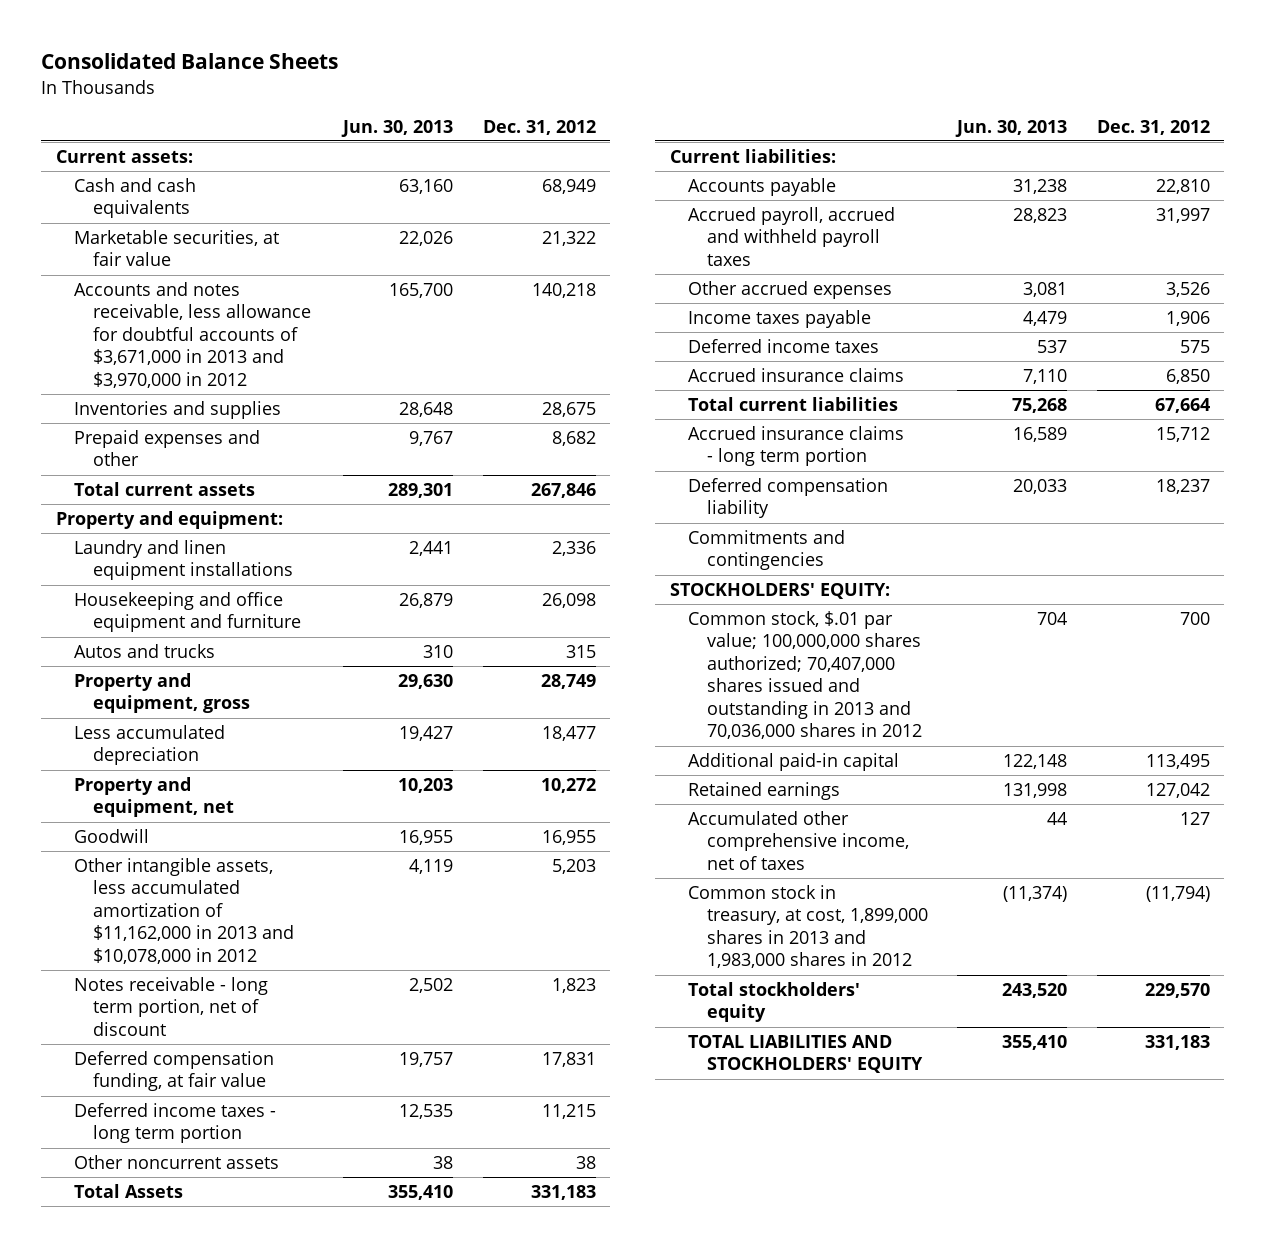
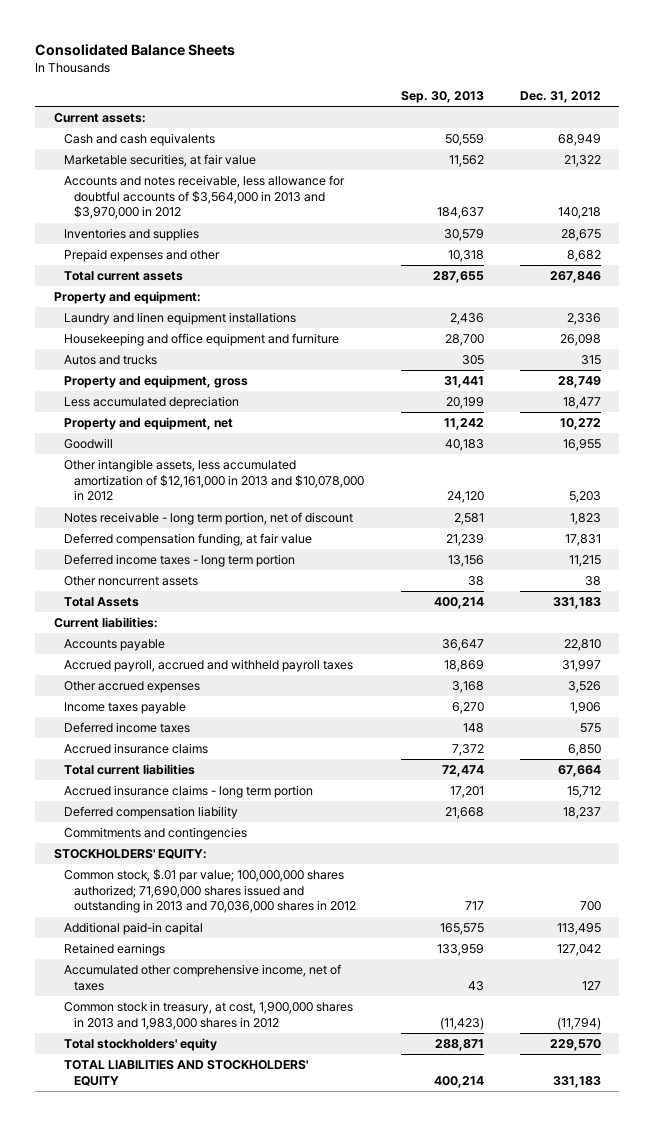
- | Jun. 30, 2013 | Dec. 31, 2012
+ | Sep. 30, 2013 | Dec. 31, 2012
- Accounts and notes receivable, less allowance for doubtful accounts of $3,671,000 in 2013 and $3,970,000 in 2012 | 165,700 | 140,218
+ Accounts and notes receivable, less allowance for doubtful accounts of $3,564,000 in 2013 and $3,970,000 in 2012 | 184,637 | 140,218
- Other intangible assets, less accumulated amortization of $11,162,000 in 2013 and $10,078,000 in 2012 | 4,119 | 5,203
+ Other intangible assets, less accumulated amortization of $12,161,000 in 2013 and $10,078,000 in 2012 | 24,120 | 5,203
- Common stock, $.01 par value; 100,000,000 shares authorized; 70,407,000 shares issued and outstanding in 2013 and 70,036,000 shares in 2012 | 704 | 700
+ Common stock, $.01 par value; 100,000,000 shares authorized; 71,690,000 shares issued and outstanding in 2013 and 70,036,000 shares in 2012 | 717 | 700
- Common stock in treasury, at cost, 1,899,000 shares in 2013 and 1,983,000 shares in 2012 | (11,374) | (11,794)
+ Common stock in treasury, at cost, 1,900,000 shares in 2013 and 1,983,000 shares in 2012 | (11,423) | (11,794)

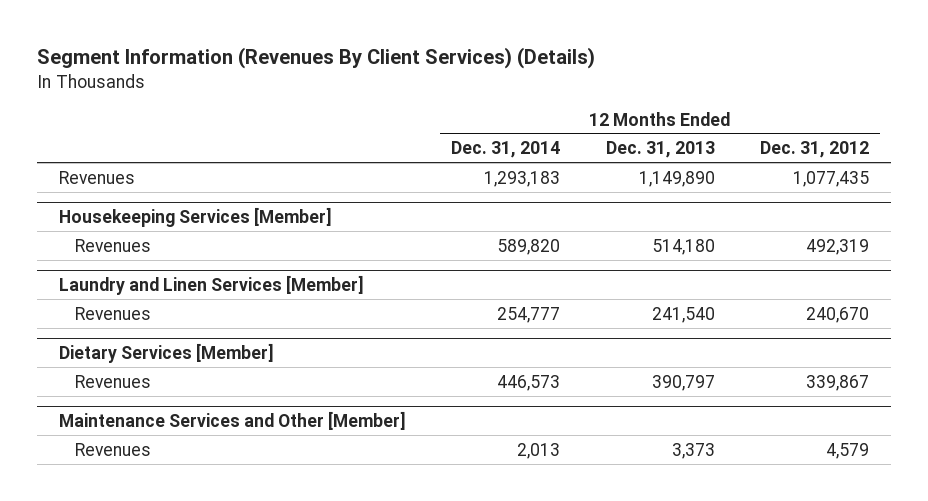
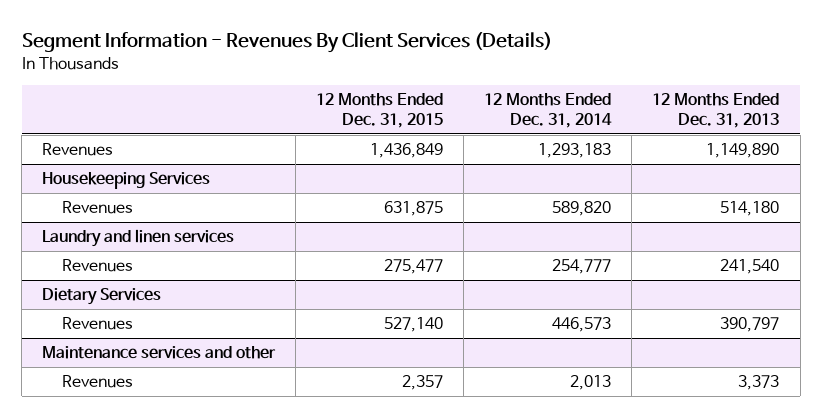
- Segment Information (Revenues By Client Services) (Details)
+ Segment Information - Revenues By Client Services (Details)
- | 12 Months Ended Dec. 31, 2014 | 12 Months Ended Dec. 31, 2013 | 12 Months Ended Dec. 31, 2012
+ | 12 Months Ended Dec. 31, 2015 | 12 Months Ended Dec. 31, 2014 | 12 Months Ended Dec. 31, 2013
- Housekeeping Services [Member]
+ Housekeeping Services
- Laundry and Linen Services [Member]
+ Laundry and linen services
- Dietary Services [Member]
+ Dietary Services
- Maintenance Services and Other [Member]
+ Maintenance services and other

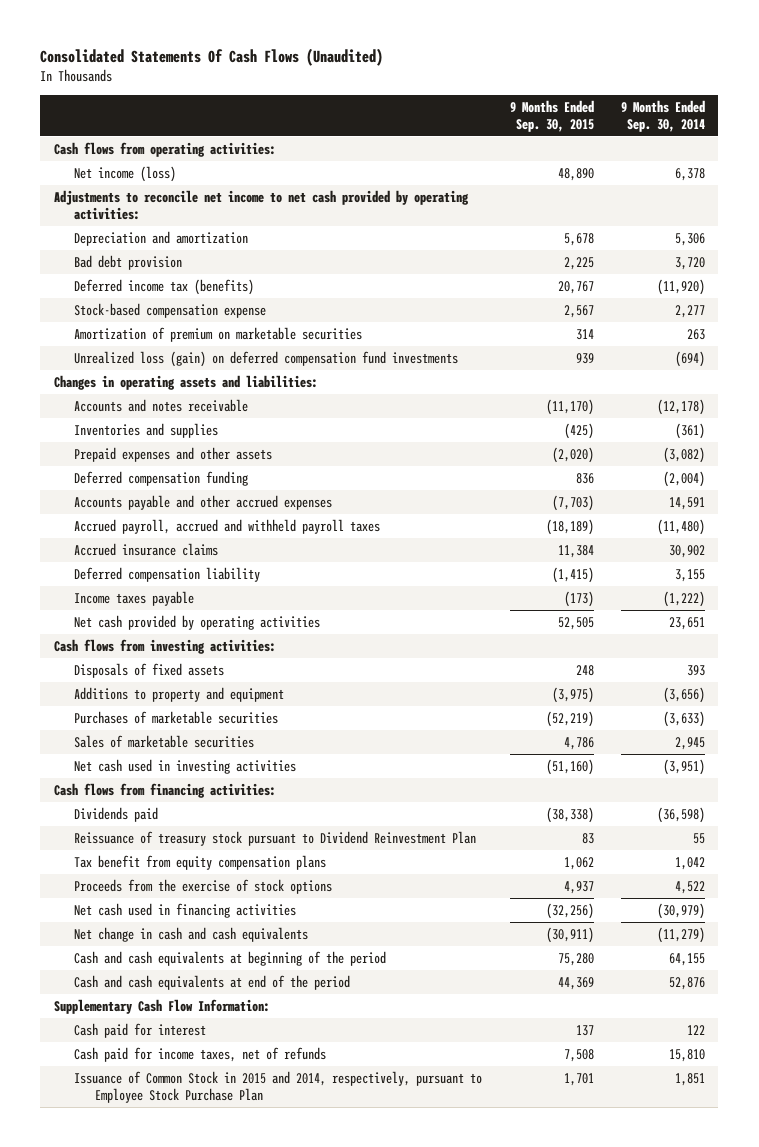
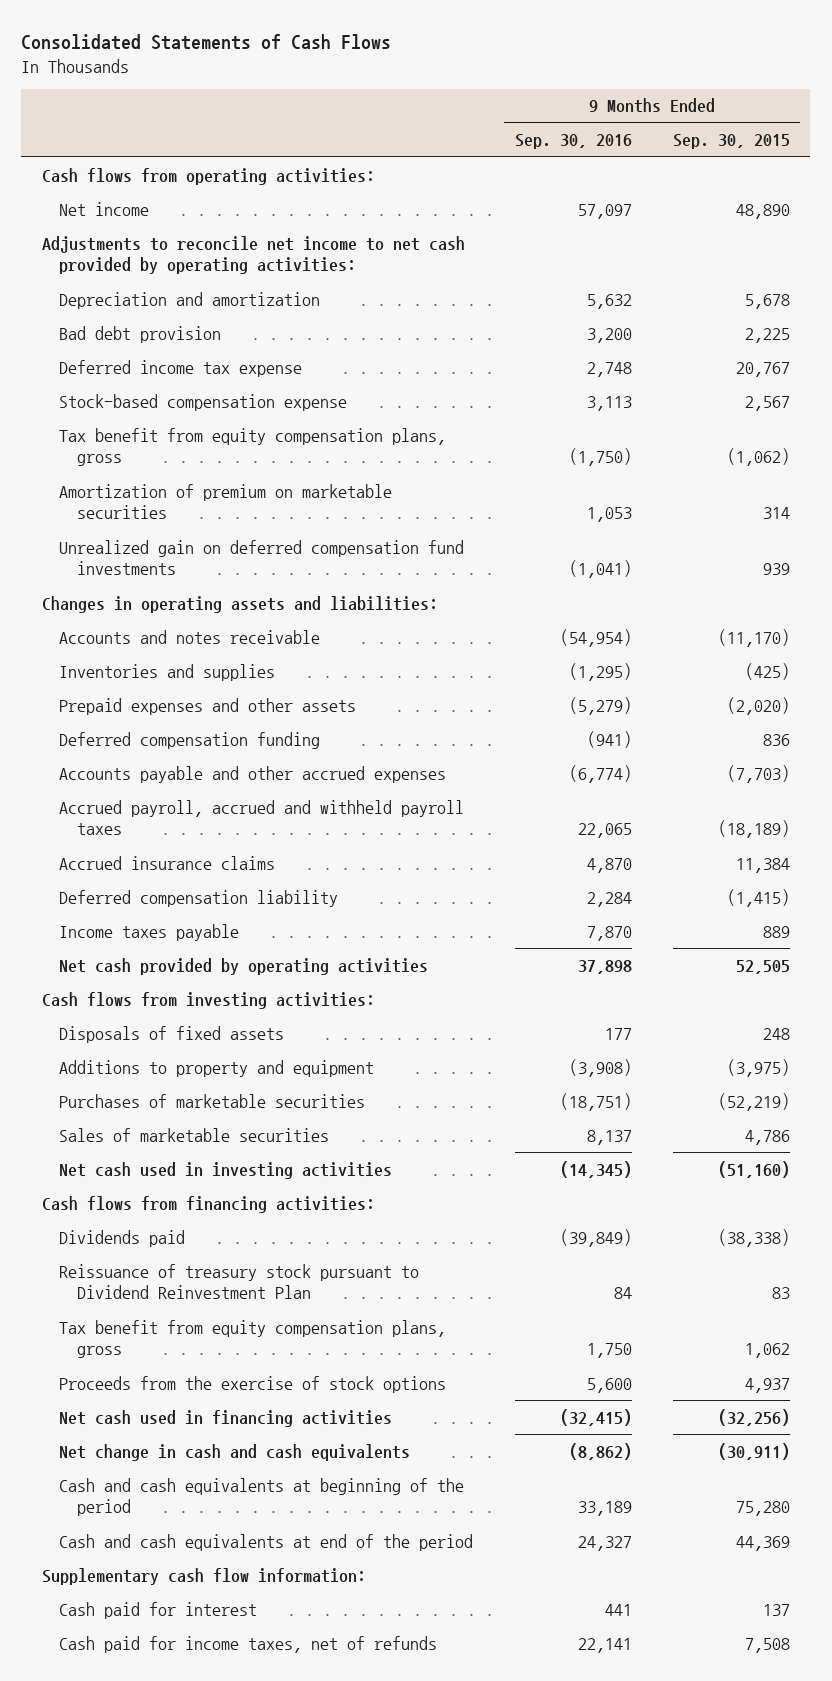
- Consolidated Statements Of Cash Flows (Unaudited)
+ Consolidated Statements of Cash Flows
- | 9 Months Ended Sep. 30, 2015 | 9 Months Ended Sep. 30, 2014
+ | 9 Months Ended Sep. 30, 2016 | 9 Months Ended Sep. 30, 2015
- Net income (loss) | 48,890 | 6,378
+ Net income | 57,097 | 48,890
- Deferred income tax (benefits) | 20,767 | (11,920)
+ Deferred income tax expense | 2,748 | 20,767
+ Tax benefit from equity compensation plans, gross | (1,750) | (1,062)
- Unrealized loss (gain) on deferred compensation fund investments | 939 | (694)
+ Unrealized gain on deferred compensation fund investments | (1,041) | 939
- Income taxes payable | (173) | (1,222)
+ Income taxes payable | 7,870 | 889
- Tax benefit from equity compensation plans | 1,062 | 1,042
+ Tax benefit from equity compensation plans, gross | 1,750 | 1,062
- Supplementary Cash Flow Information:
+ Supplementary cash flow information:
- Issuance of Common Stock in 2015 and 2014, respectively, pursuant to Employee Stock Purchase Plan | 1,701 | 1,851

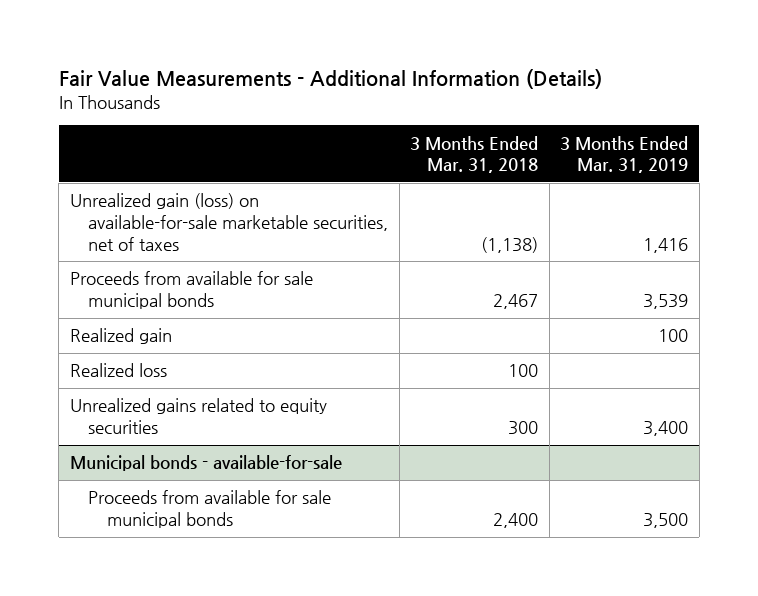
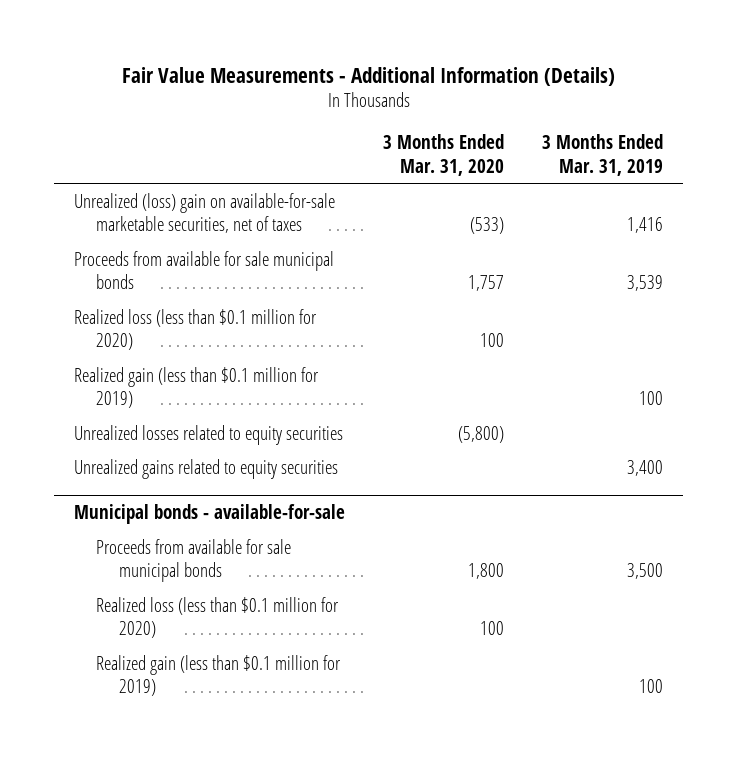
- | 3 Months Ended Mar. 31, 2018 | 3 Months Ended Mar. 31, 2019
+ | 3 Months Ended Mar. 31, 2020 | 3 Months Ended Mar. 31, 2019
- Unrealized gain (loss) on available-for-sale marketable securities, net of taxes | (1,138) | 1,416
+ Unrealized (loss) gain on available-for-sale marketable securities, net of taxes | (533) | 1,416
- Realized gain | | 100
- Realized loss | 100 |
+ Realized loss (less than $0.1 million for 2020) | 100 |
+ Realized gain (less than $0.1 million for 2019) | | 100
+ Unrealized losses related to equity securities | (5,800) |
@ Municipal bonds - available-for-sale
+ Realized loss (less than $0.1 million for 2020) | 100 |
+ Realized gain (less than $0.1 million for 2019) | | 100

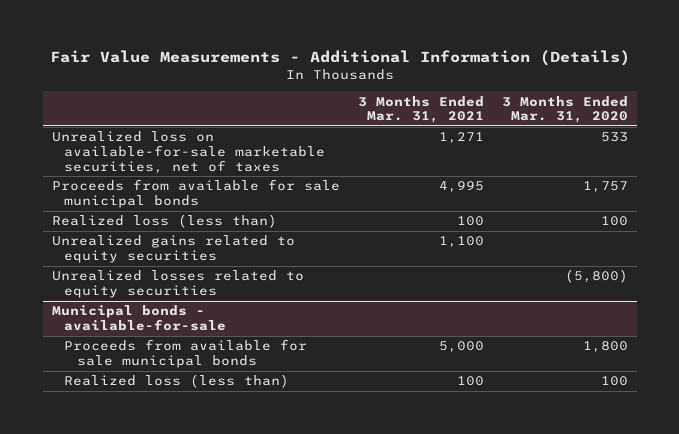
- | 3 Months Ended Mar. 31, 2020 | 3 Months Ended Mar. 31, 2019
+ | 3 Months Ended Mar. 31, 2021 | 3 Months Ended Mar. 31, 2020
- Unrealized (loss) gain on available-for-sale marketable securities, net of taxes | (533) | 1,416
+ Unrealized loss on available-for-sale marketable securities, net of taxes | 1,271 | 533
- Realized loss (less than $0.1 million for 2020) | 100 |
- Realized gain (less than $0.1 million for 2019) | | 100
+ Realized loss (less than) | 100 | 100
moved down: Unrealized losses related to equity securities | | (5,800)
@ Municipal bonds - available-for-sale
- Realized loss (less than $0.1 million for 2020) | 100 |
- Realized gain (less than $0.1 million for 2019) | | 100
+ Realized loss (less than) | 100 | 100

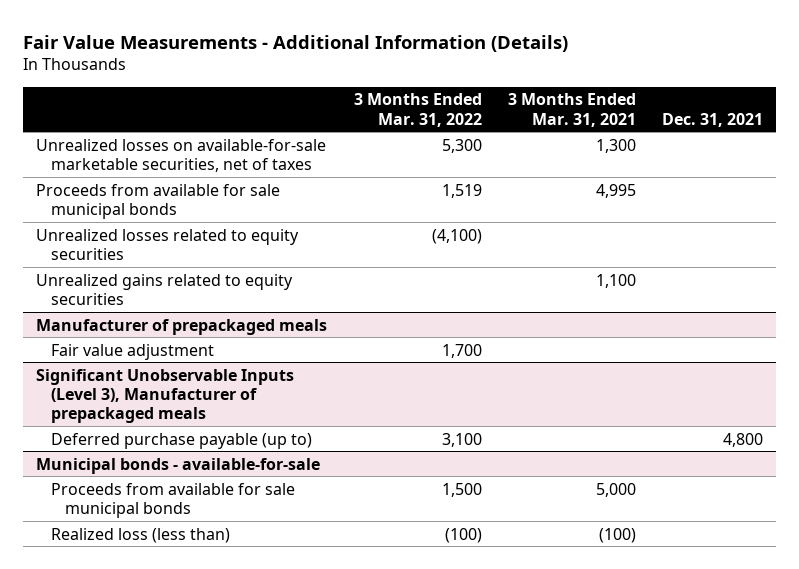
- | 3 Months Ended Mar. 31, 2021 | 3 Months Ended Mar. 31, 2020
+ | 3 Months Ended Mar. 31, 2022 | 3 Months Ended Mar. 31, 2021 | Dec. 31, 2021
- Unrealized loss on available-for-sale marketable securities, net of taxes | 1,271 | 533
+ Unrealized losses on available-for-sale marketable securities, net of taxes | 5,300 | 1,300 |
- Realized loss (less than) | 100 | 100
moved down: Unrealized gains related to equity securities | | 1,100 |
+ Manufacturer of prepackaged meals
+ Fair value adjustment | 1,700 | |
+ Significant Unobservable Inputs (Level 3), Manufacturer of prepackaged meals
+ Deferred purchase payable (up to) | 3,100 | | 4,800
@ Municipal bonds - available-for-sale
- Realized loss (less than) | 100 | 100
+ Realized loss (less than) | (100) | (100) |

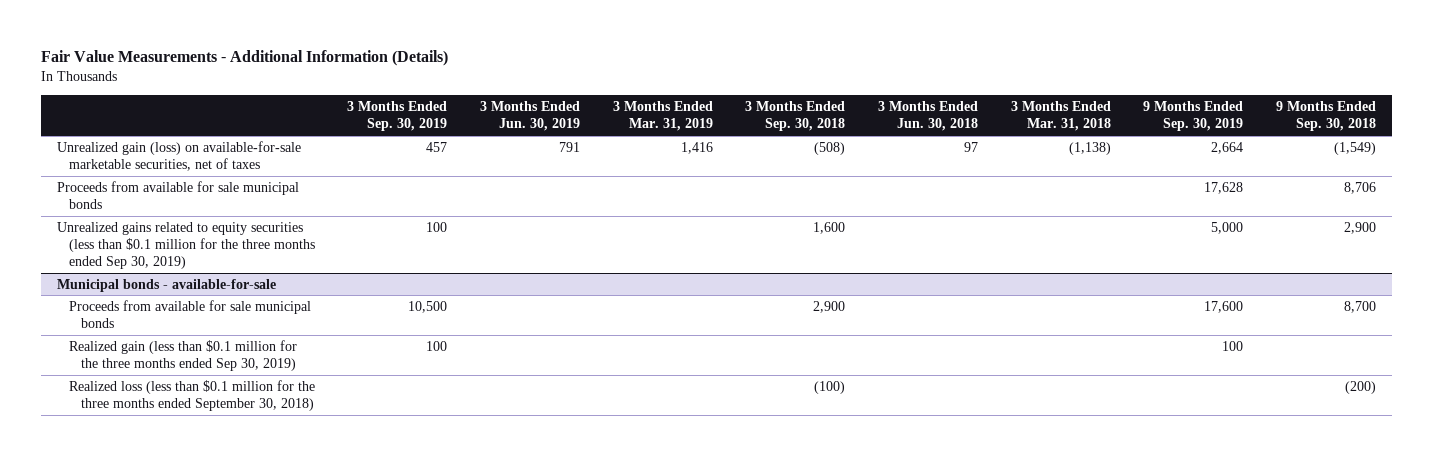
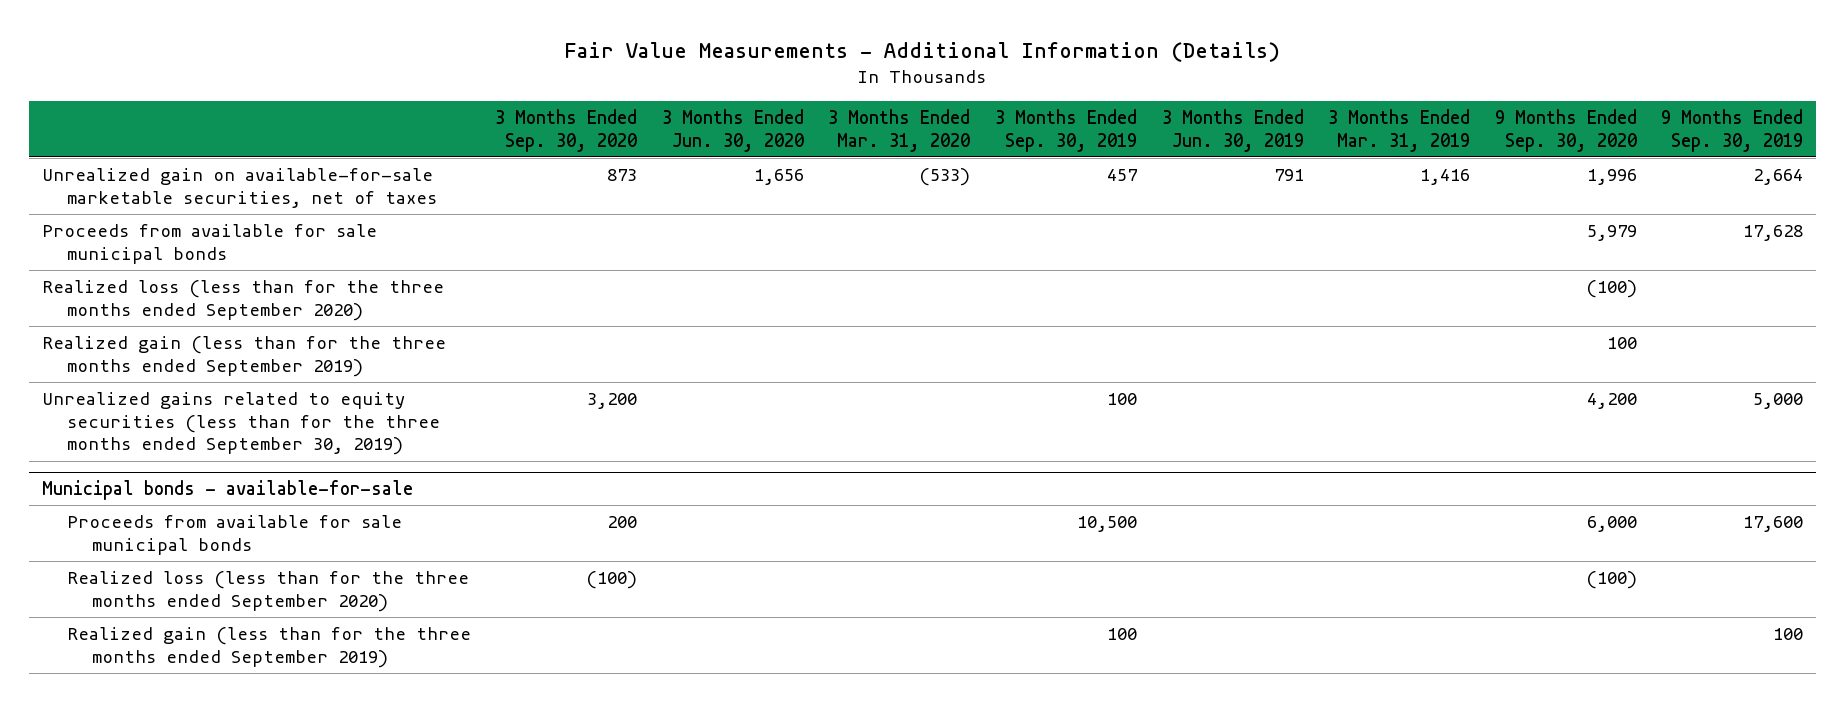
- | 3 Months Ended Sep. 30, 2019 | 3 Months Ended Jun. 30, 2019 | 3 Months Ended Mar. 31, 2019 | 3 Months Ended Sep. 30, 2018 | 3 Months Ended Jun. 30, 2018 | 3 Months Ended Mar. 31, 2018 | 9 Months Ended Sep. 30, 2019 | 9 Months Ended Sep. 30, 2018
+ | 3 Months Ended Sep. 30, 2020 | 3 Months Ended Jun. 30, 2020 | 3 Months Ended Mar. 31, 2020 | 3 Months Ended Sep. 30, 2019 | 3 Months Ended Jun. 30, 2019 | 3 Months Ended Mar. 31, 2019 | 9 Months Ended Sep. 30, 2020 | 9 Months Ended Sep. 30, 2019
- Unrealized gain (loss) on available-for-sale marketable securities, net of taxes | 457 | 791 | 1,416 | (508) | 97 | (1,138) | 2,664 | (1,549)
+ Unrealized gain on available-for-sale marketable securities, net of taxes | 873 | 1,656 | (533) | 457 | 791 | 1,416 | 1,996 | 2,664
- Unrealized gains related to equity securities (less than $0.1 million for the three months ended Sep 30, 2019) | 100 | | | 1,600 | | | 5,000 | 2,900
+ Realized loss (less than for the three months ended September 2020) | | | | | | | (100) |
+ Realized gain (less than for the three months ended September 2019) | | | | | | | 100 |
+ Unrealized gains related to equity securities (less than for the three months ended September 30, 2019) | 3,200 | | | 100 | | | 4,200 | 5,000
@ Municipal bonds - available-for-sale
- Realized gain (less than $0.1 million for the three months ended Sep 30, 2019) | 100 | | | | | | 100 |
- Realized loss (less than $0.1 million for the three months ended September 30, 2018) | | | | (100) | | | | (200)
+ Realized loss (less than for the three months ended September 2020) | (100) | | | | | | (100) |
+ Realized gain (less than for the three months ended September 2019) | | | | 100 | | | | 100

